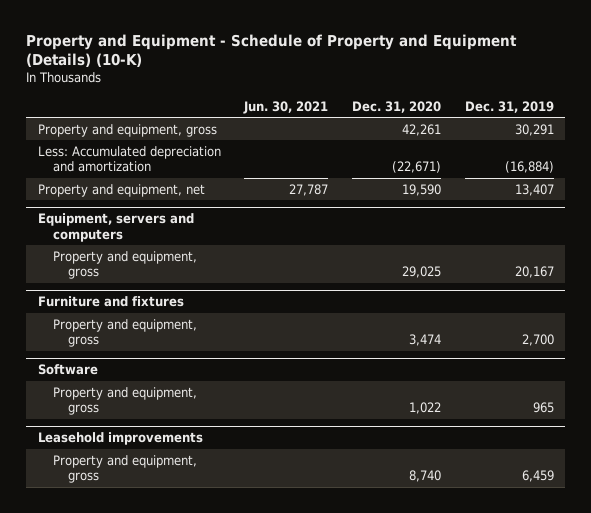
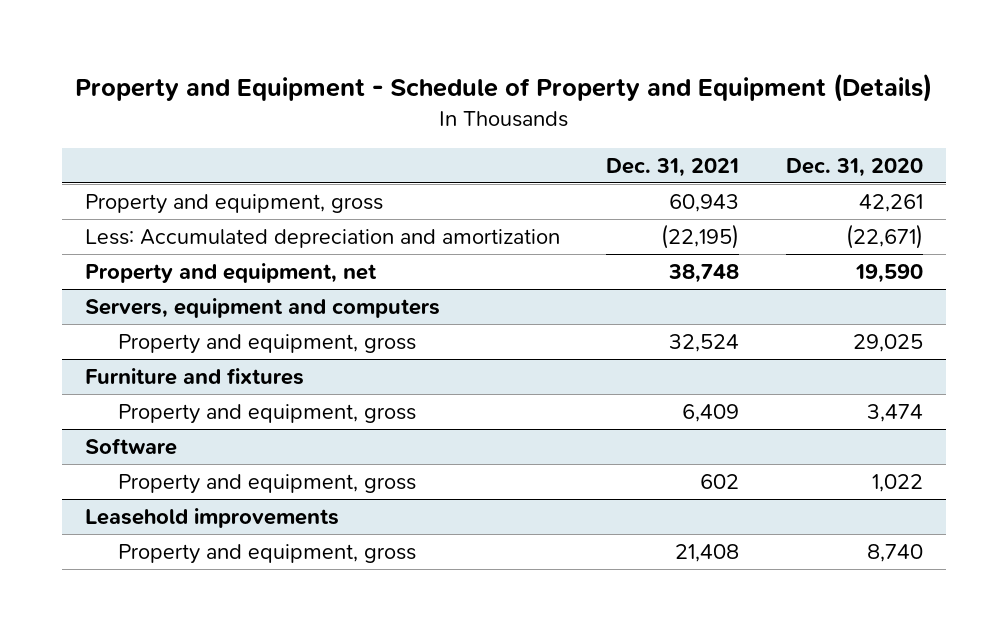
- Property and Equipment - Schedule of Property and Equipment (Details) (10-K)
+ Property and Equipment - Schedule of Property and Equipment (Details)
- | Jun. 30, 2021 | Dec. 31, 2020 | Dec. 31, 2019
+ | Dec. 31, 2021 | Dec. 31, 2020
- Equipment, servers and computers
+ Servers, equipment and computers

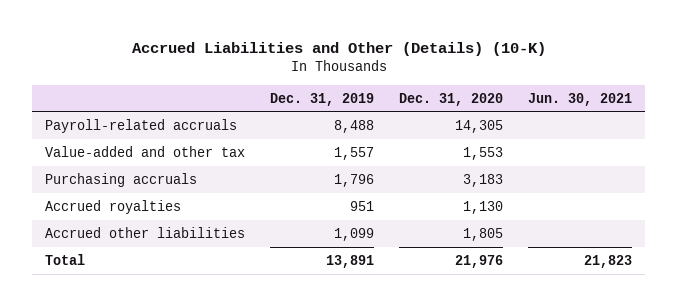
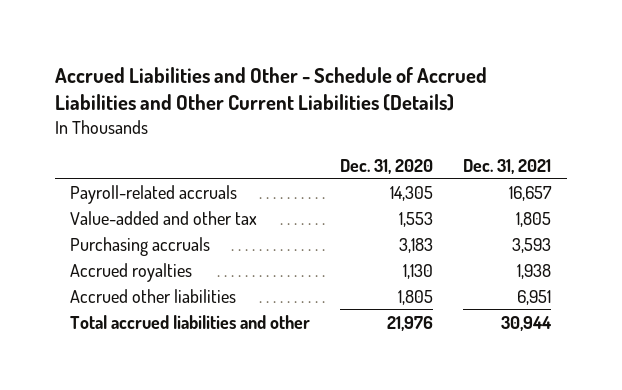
- Accrued Liabilities and Other (Details) (10-K)
+ Accrued Liabilities and Other - Schedule of Accrued Liabilities and Other Current Liabilities (Details)
- | Dec. 31, 2019 | Dec. 31, 2020 | Jun. 30, 2021
+ | Dec. 31, 2020 | Dec. 31, 2021
- Total | 13,891 | 21,976 | 21,823
+ Total accrued liabilities and other | 21,976 | 30,944

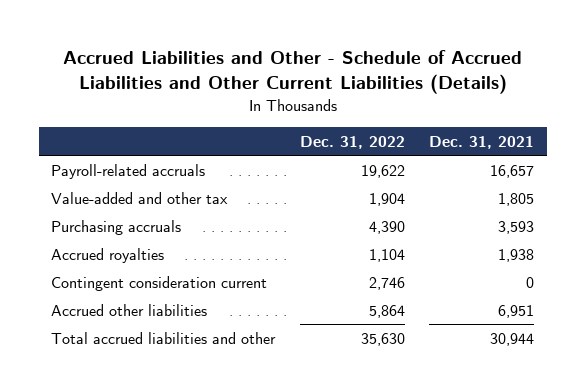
- | Dec. 31, 2020 | Dec. 31, 2021
+ | Dec. 31, 2022 | Dec. 31, 2021
+ Contingent consideration current | 2,746 | 0

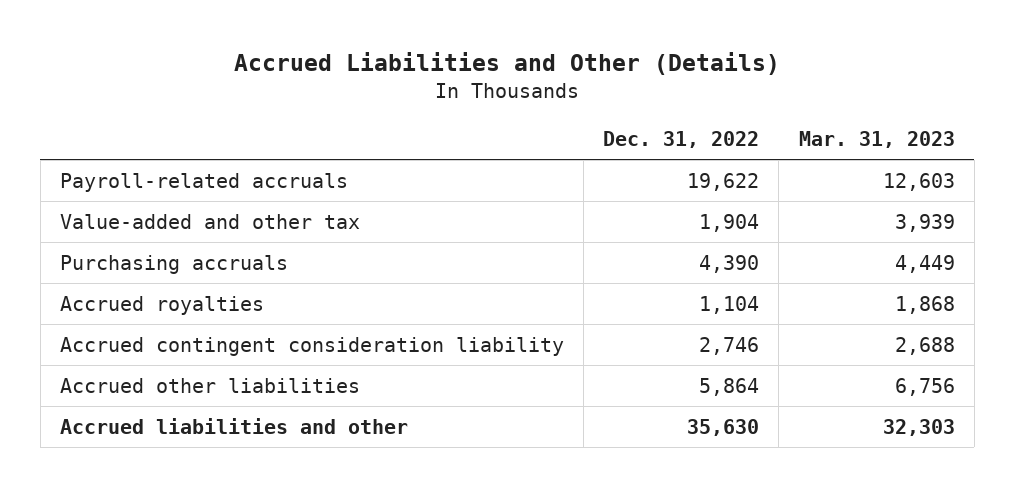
- Accrued Liabilities and Other - Schedule of Accrued Liabilities and Other Current Liabilities (Details)
+ Accrued Liabilities and Other (Details)
- | Dec. 31, 2022 | Dec. 31, 2021
+ | Dec. 31, 2022 | Mar. 31, 2023
- Contingent consideration current | 2,746 | 0
+ Accrued contingent consideration liability | 2,746 | 2,688
- Total accrued liabilities and other | 35,630 | 30,944
+ Accrued liabilities and other | 35,630 | 32,303

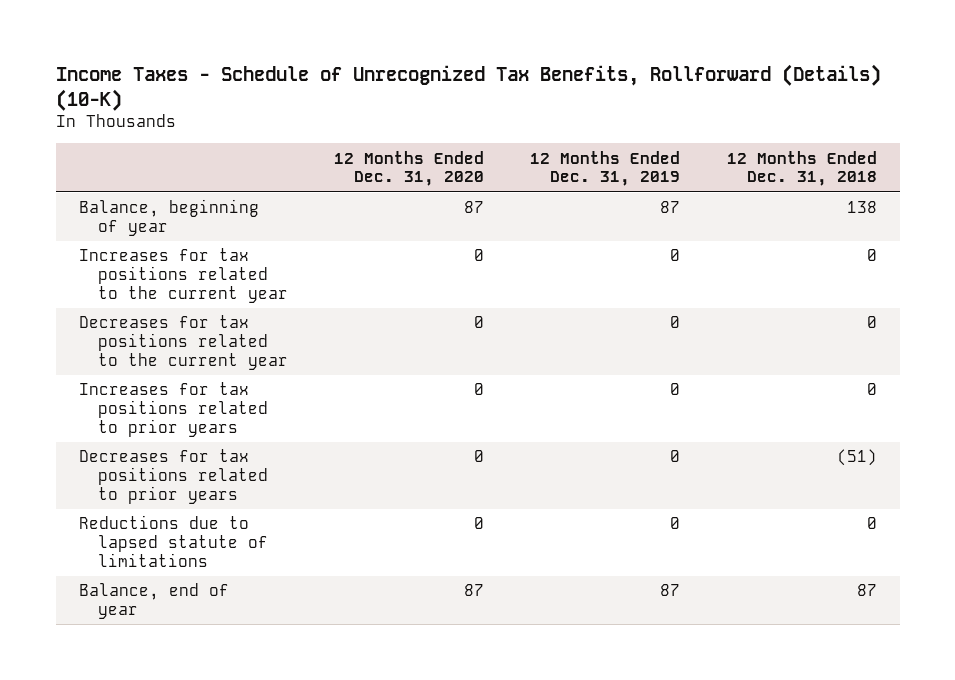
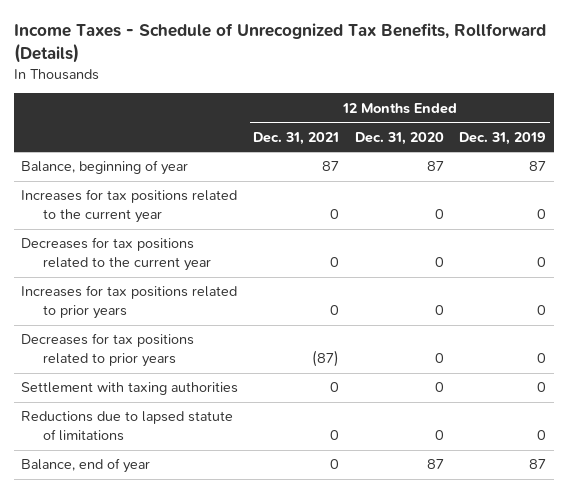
- Income Taxes - Schedule of Unrecognized Tax Benefits, Rollforward (Details) (10-K)
+ Income Taxes - Schedule of Unrecognized Tax Benefits, Rollforward (Details)
- | 12 Months Ended Dec. 31, 2020 | 12 Months Ended Dec. 31, 2019 | 12 Months Ended Dec. 31, 2018
+ | 12 Months Ended Dec. 31, 2021 | 12 Months Ended Dec. 31, 2020 | 12 Months Ended Dec. 31, 2019
+ Settlement with taxing authorities | 0 | 0 | 0

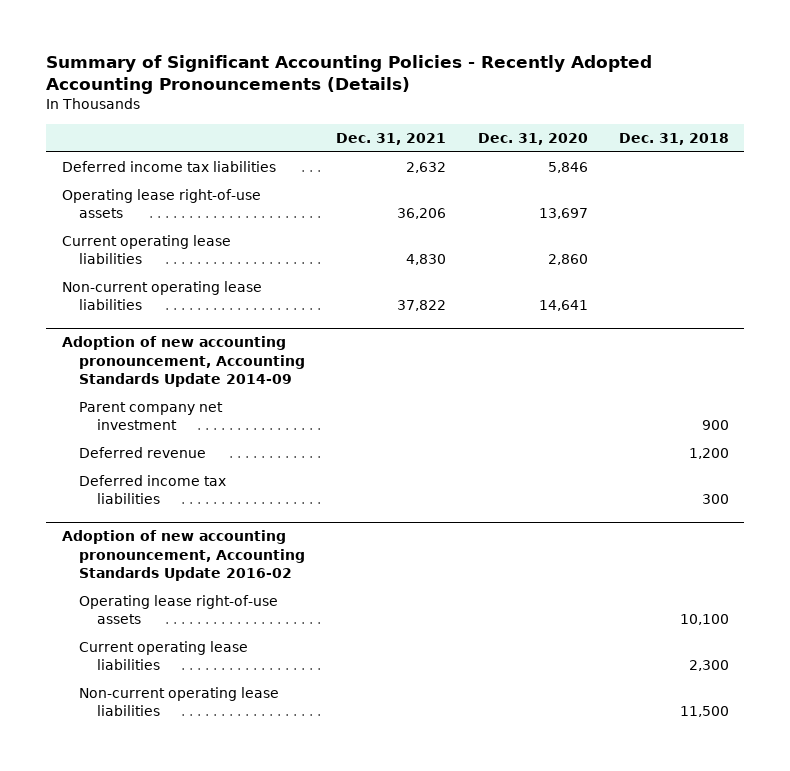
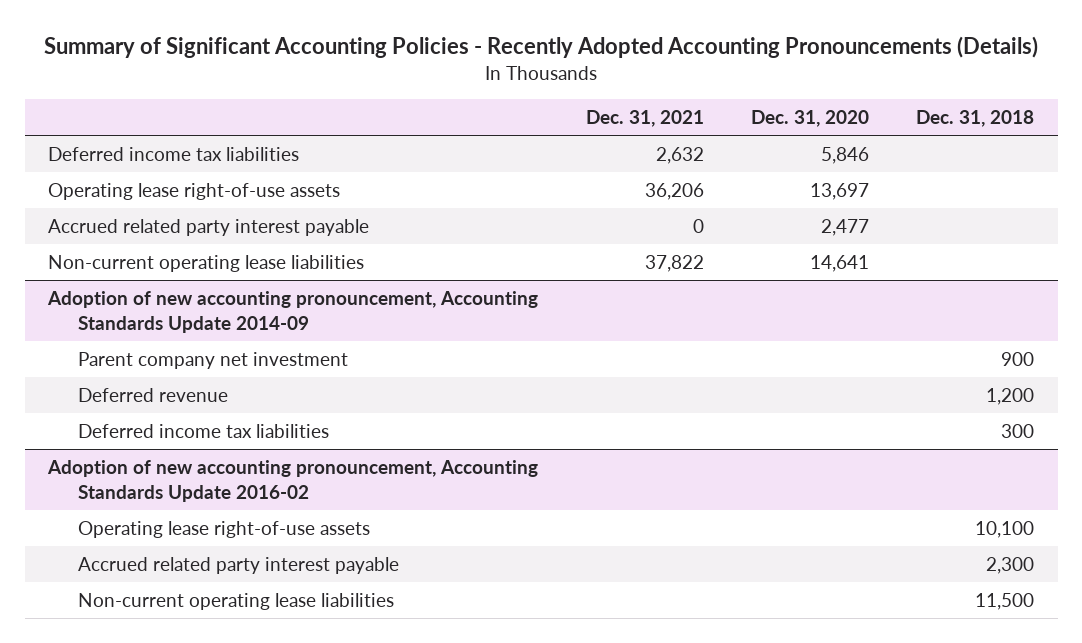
- Current operating lease liabilities | 4,830 | 2,860 |
+ Accrued related party interest payable | 0 | 2,477 |
@ Adoption of new accounting pronouncement, Accounting Standards Update 2016-02
- Current operating lease liabilities | | | 2,300
+ Accrued related party interest payable | | | 2,300

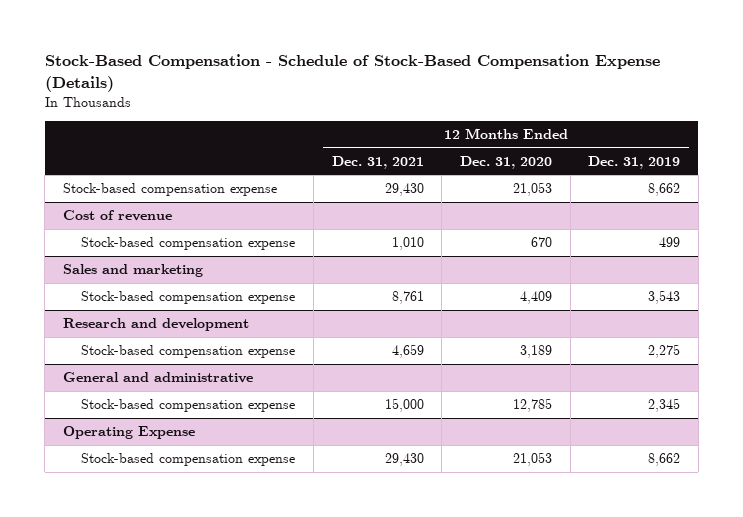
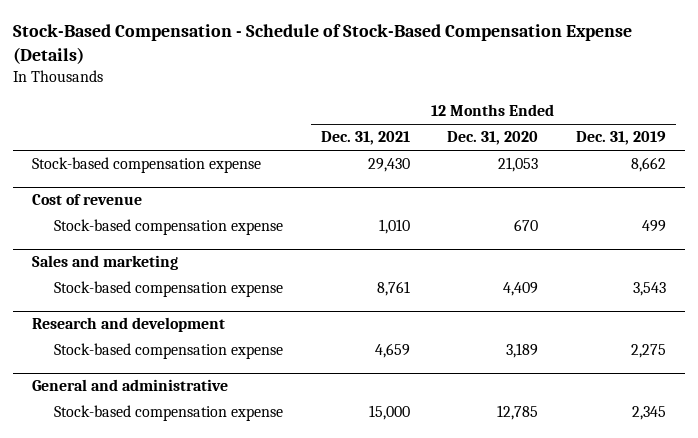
- Operating Expense
- Stock-based compensation expense | 29,430 | 21,053 | 8,662

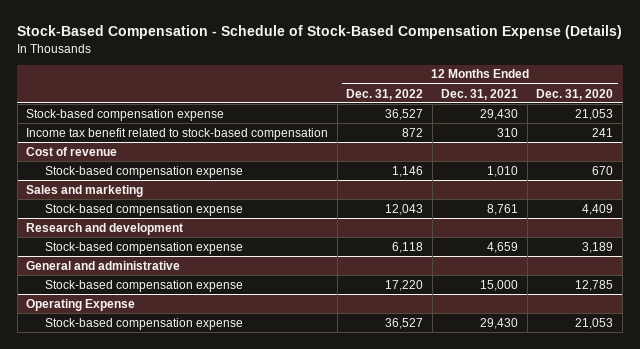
- | 12 Months Ended Dec. 31, 2021 | 12 Months Ended Dec. 31, 2020 | 12 Months Ended Dec. 31, 2019
+ | 12 Months Ended Dec. 31, 2022 | 12 Months Ended Dec. 31, 2021 | 12 Months Ended Dec. 31, 2020
+ Income tax benefit related to stock-based compensation | 872 | 310 | 241
+ Operating Expense
+ Stock-based compensation expense | 36,527 | 29,430 | 21,053

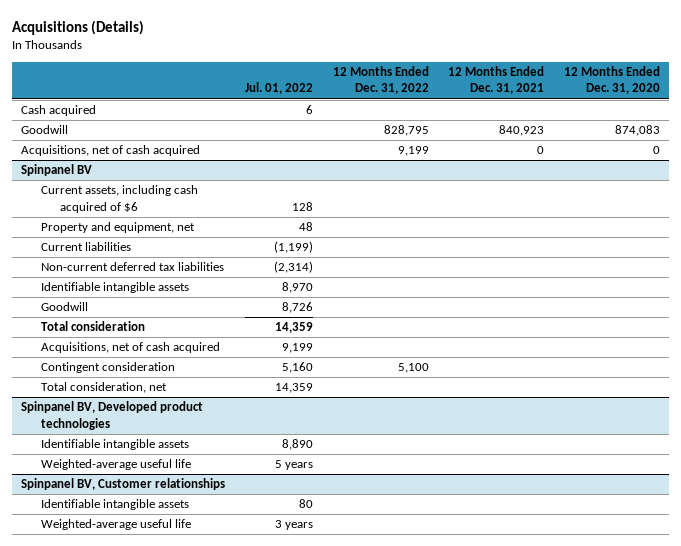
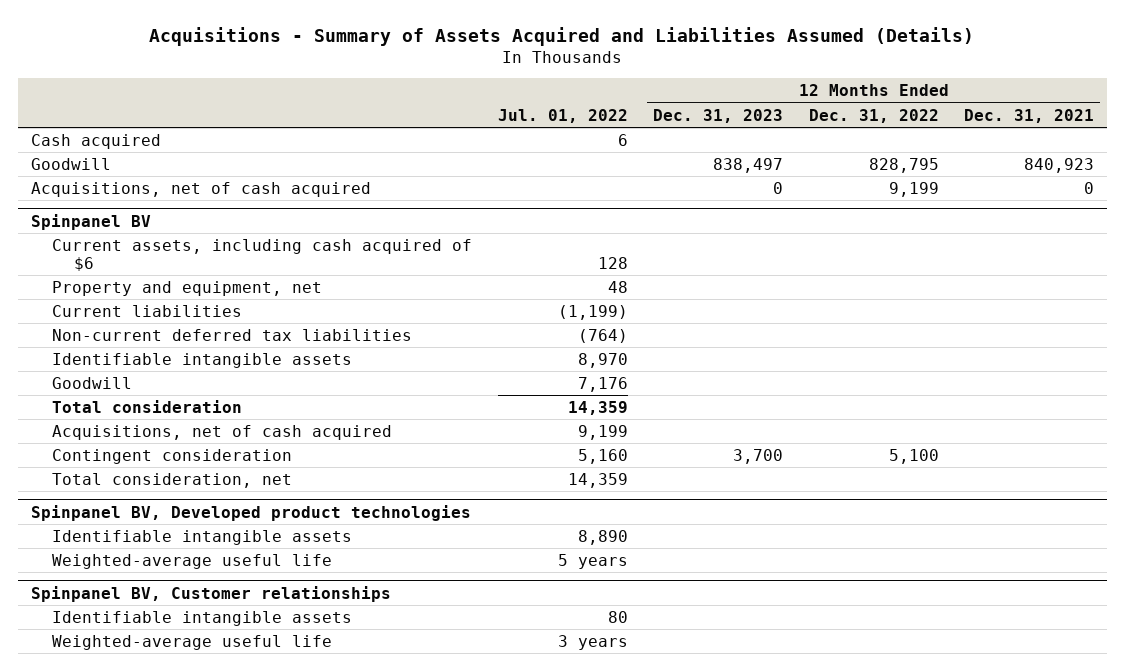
- Acquisitions (Details)
+ Acquisitions - Summary of Assets Acquired and Liabilities Assumed (Details)
- | Jul. 01, 2022 | 12 Months Ended Dec. 31, 2022 | 12 Months Ended Dec. 31, 2021 | 12 Months Ended Dec. 31, 2020
+ | Jul. 01, 2022 | 12 Months Ended Dec. 31, 2023 | 12 Months Ended Dec. 31, 2022 | 12 Months Ended Dec. 31, 2021
@ Spinpanel BV
- Non-current deferred tax liabilities | (2,314) | | |
+ Non-current deferred tax liabilities | (764) | | |
- Goodwill | 8,726 | | |
+ Goodwill | 7,176 | | |

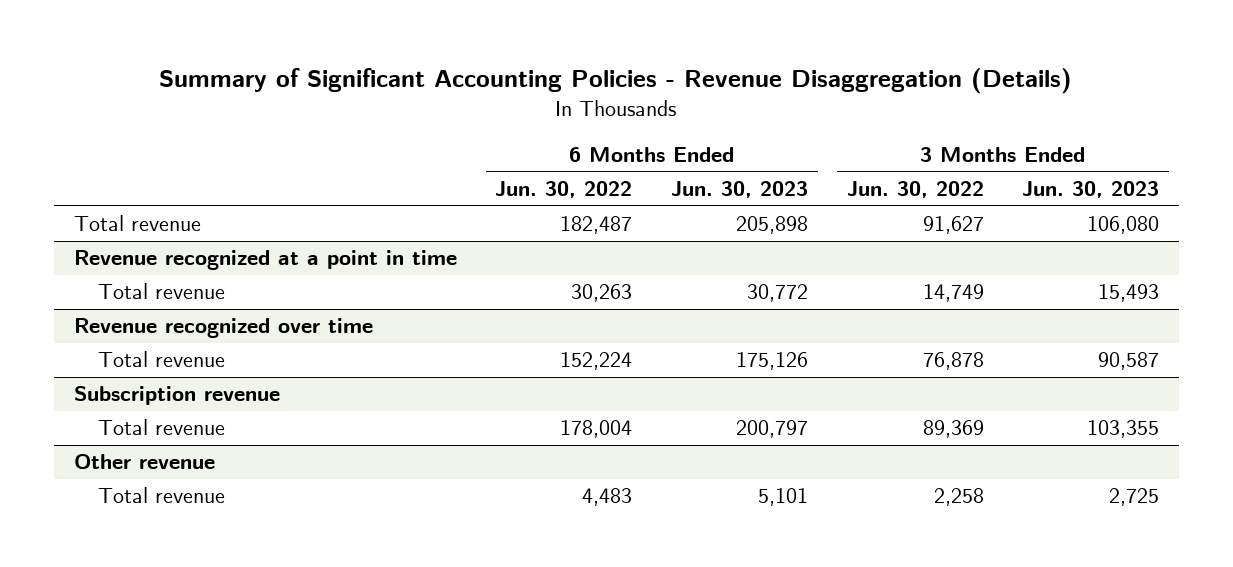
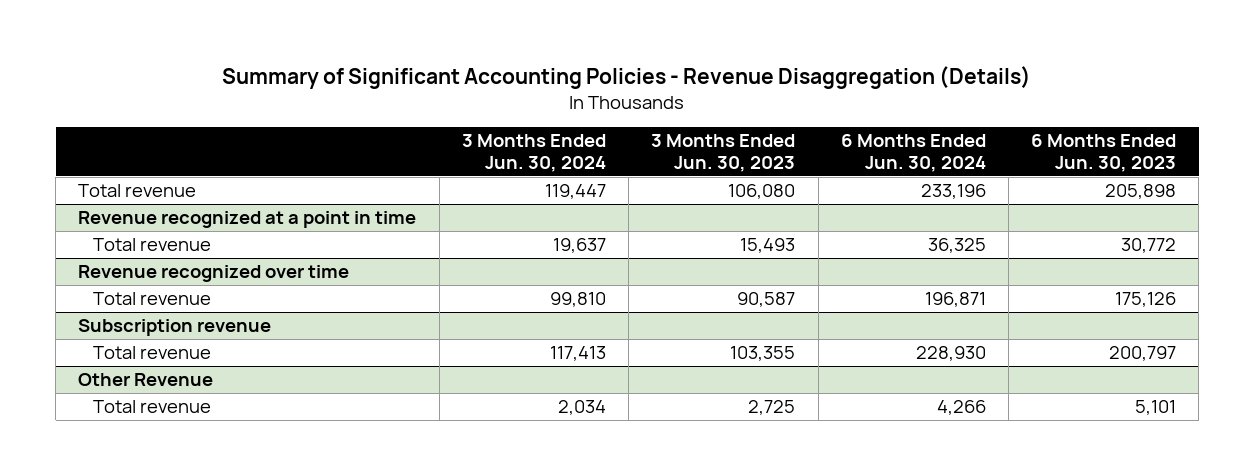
- | 6 Months Ended Jun. 30, 2022 | 6 Months Ended Jun. 30, 2023 | 3 Months Ended Jun. 30, 2022 | 3 Months Ended Jun. 30, 2023
+ | 3 Months Ended Jun. 30, 2024 | 3 Months Ended Jun. 30, 2023 | 6 Months Ended Jun. 30, 2024 | 6 Months Ended Jun. 30, 2023
- Other revenue
+ Other Revenue

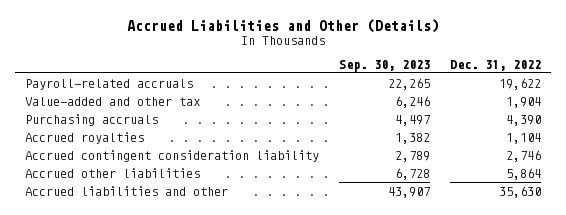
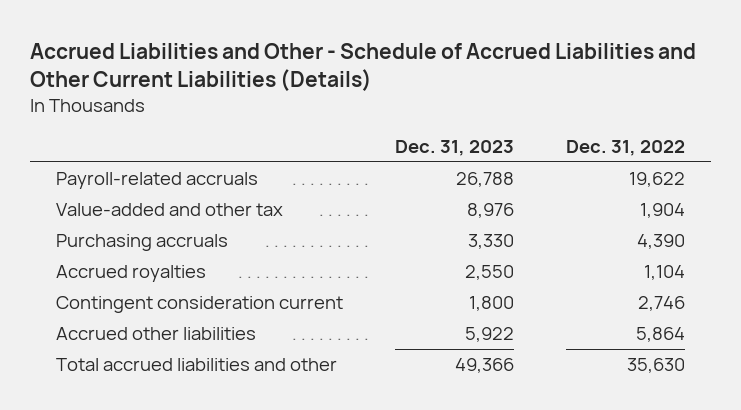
- Accrued Liabilities and Other (Details)
+ Accrued Liabilities and Other - Schedule of Accrued Liabilities and Other Current Liabilities (Details)
- | Sep. 30, 2023 | Dec. 31, 2022
+ | Dec. 31, 2023 | Dec. 31, 2022
- Accrued contingent consideration liability | 2,789 | 2,746
+ Contingent consideration current | 1,800 | 2,746
- Accrued liabilities and other | 43,907 | 35,630
+ Total accrued liabilities and other | 49,366 | 35,630

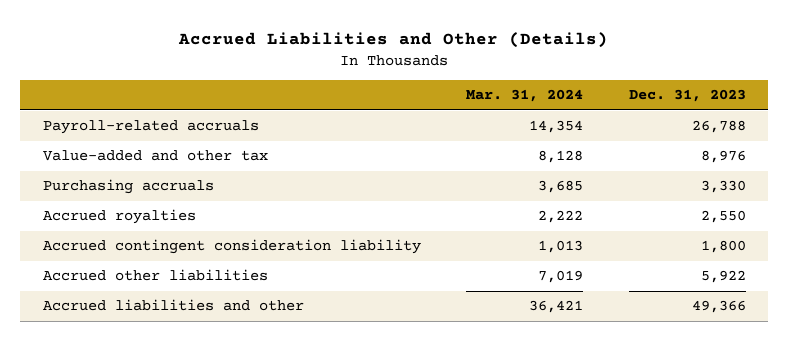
- Accrued Liabilities and Other - Schedule of Accrued Liabilities and Other Current Liabilities (Details)
+ Accrued Liabilities and Other (Details)
- | Dec. 31, 2023 | Dec. 31, 2022
+ | Mar. 31, 2024 | Dec. 31, 2023
- Contingent consideration current | 1,800 | 2,746
+ Accrued contingent consideration liability | 1,013 | 1,800
- Total accrued liabilities and other | 49,366 | 35,630
+ Accrued liabilities and other | 36,421 | 49,366

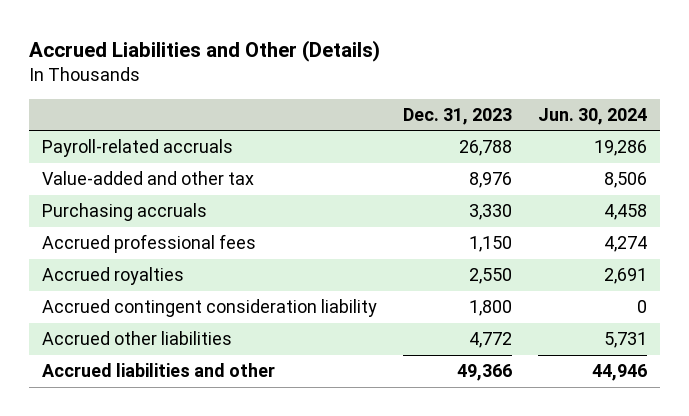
- | Mar. 31, 2024 | Dec. 31, 2023
+ | Dec. 31, 2023 | Jun. 30, 2024
+ Accrued professional fees | 1,150 | 4,274
- Accrued other liabilities | 7,019 | 5,922
+ Accrued other liabilities | 4,772 | 5,731

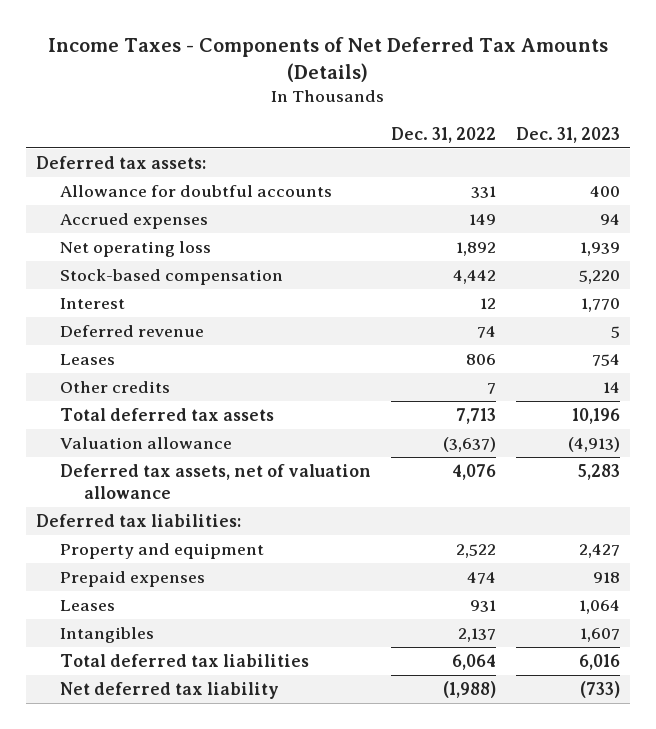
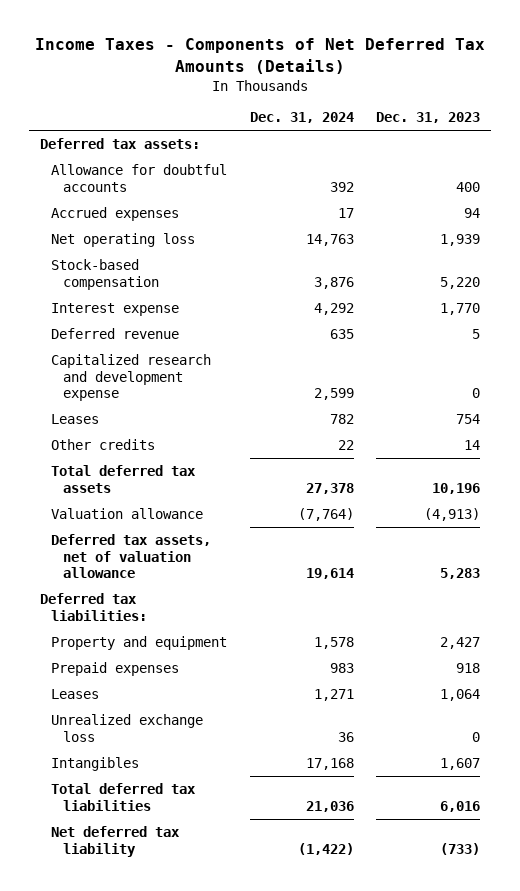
- | Dec. 31, 2022 | Dec. 31, 2023
+ | Dec. 31, 2024 | Dec. 31, 2023
- Interest | 12 | 1,770
+ Interest expense | 4,292 | 1,770
+ Capitalized research and development expense | 2,599 | 0
+ Unrealized exchange loss | 36 | 0

